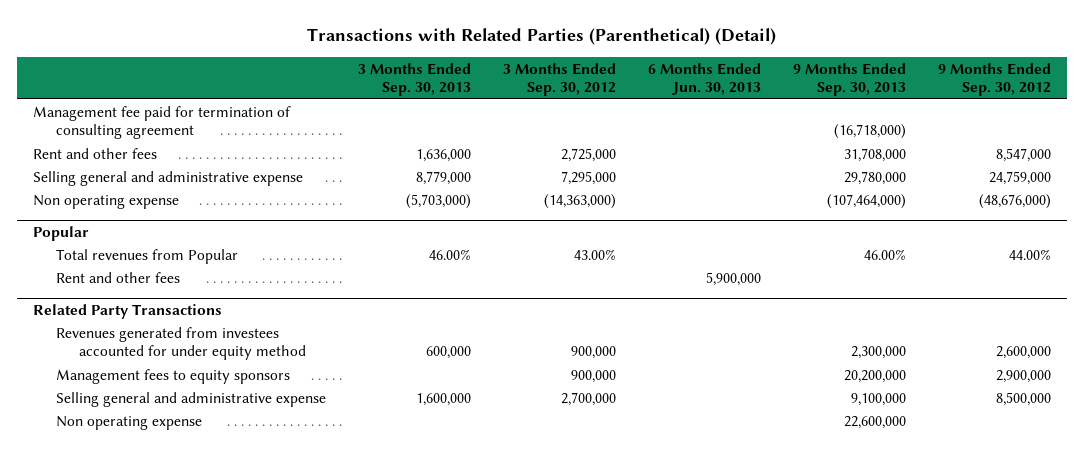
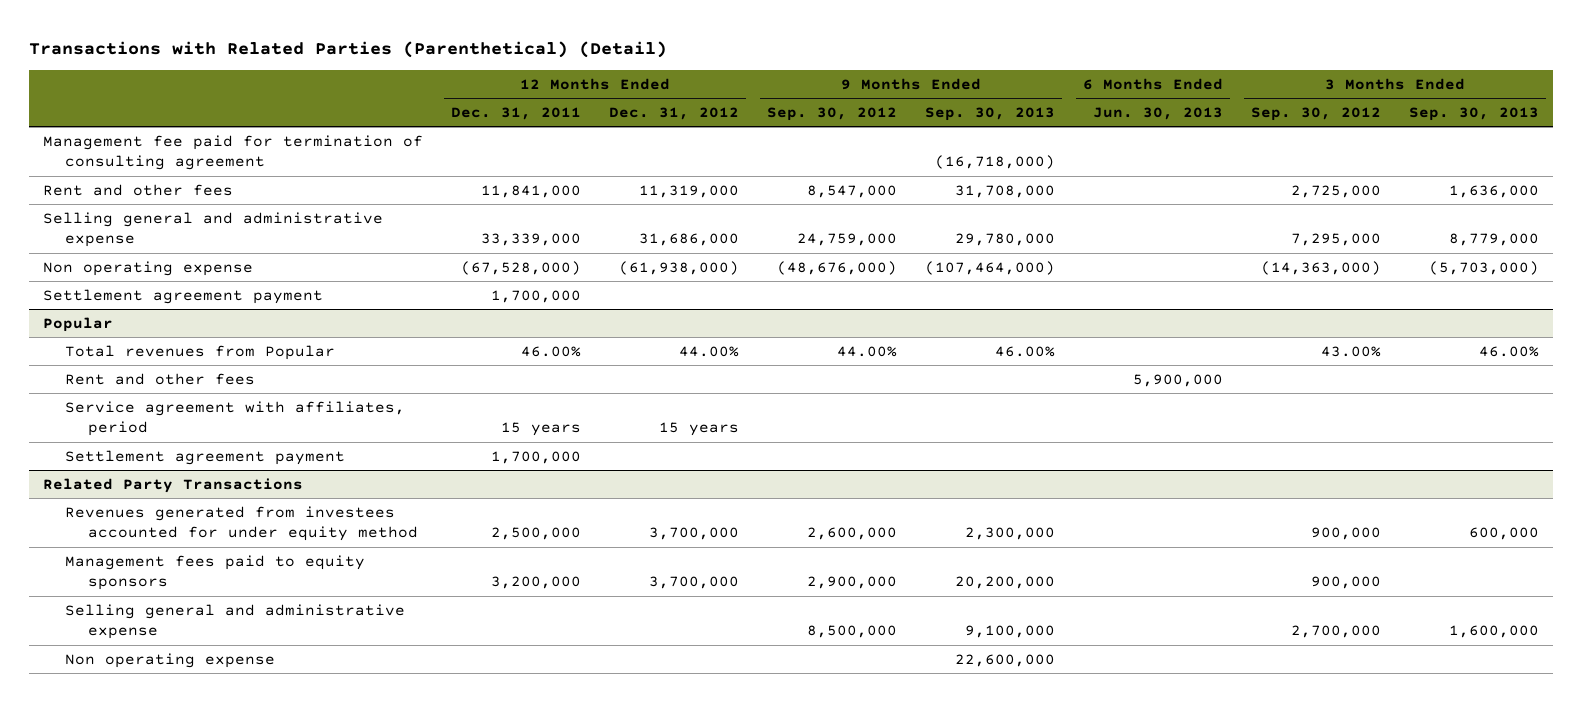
- | 3 Months Ended Sep. 30, 2013 | 3 Months Ended Sep. 30, 2012 | 6 Months Ended Jun. 30, 2013 | 9 Months Ended Sep. 30, 2013 | 9 Months Ended Sep. 30, 2012
+ | 12 Months Ended Dec. 31, 2011 | 12 Months Ended Dec. 31, 2012 | 9 Months Ended Sep. 30, 2012 | 9 Months Ended Sep. 30, 2013 | 6 Months Ended Jun. 30, 2013 | 3 Months Ended Sep. 30, 2012 | 3 Months Ended Sep. 30, 2013
+ Settlement agreement payment | 1,700,000 | | | | | |
@ Popular
+ Service agreement with affiliates, period | 15 years | 15 years | | | | |
+ Settlement agreement payment | 1,700,000 | | | | | |
@ Related Party Transactions
- Management fees to equity sponsors | | 900,000 | | 20,200,000 | 2,900,000
+ Management fees paid to equity sponsors | 3,200,000 | 3,700,000 | 2,900,000 | 20,200,000 | | 900,000 |

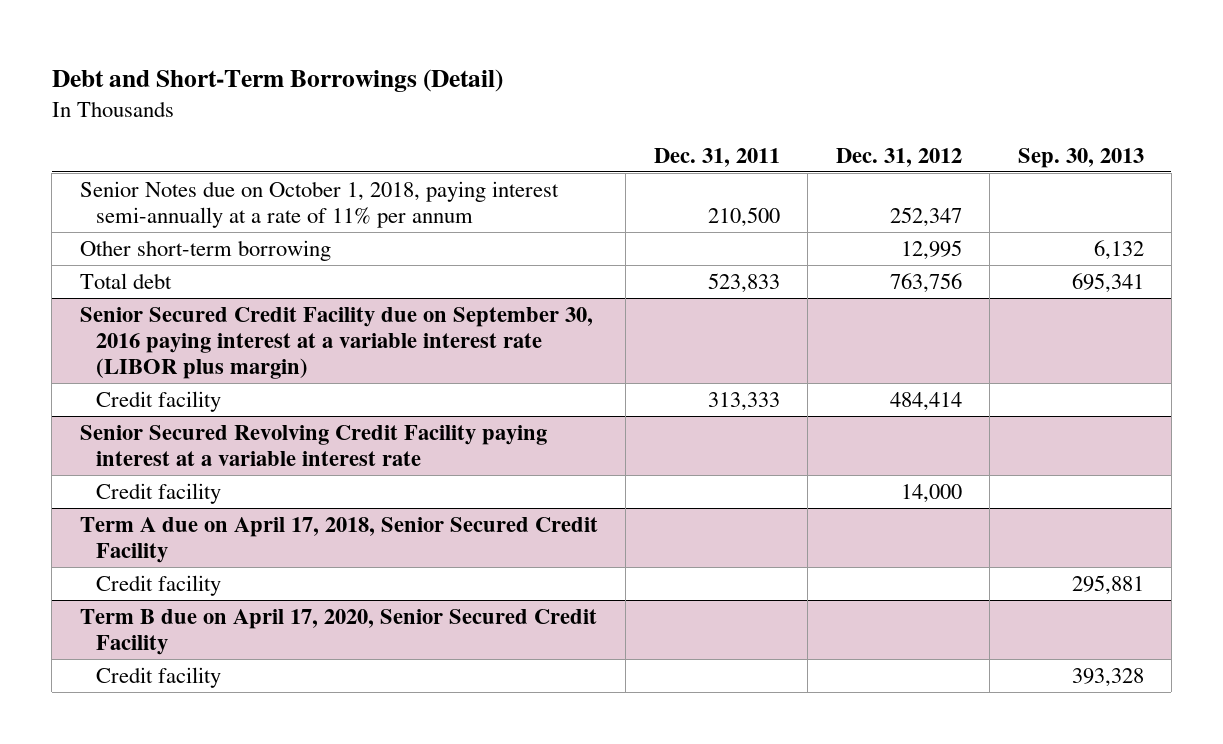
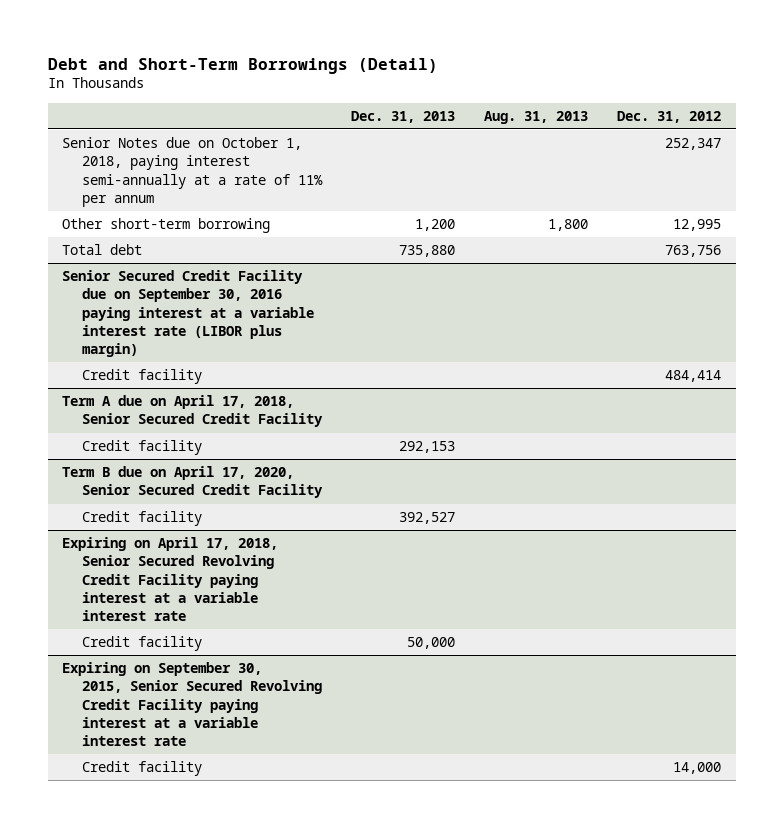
- | Dec. 31, 2011 | Dec. 31, 2012 | Sep. 30, 2013
+ | Dec. 31, 2013 | Aug. 31, 2013 | Dec. 31, 2012
- Senior Secured Revolving Credit Facility paying interest at a variable interest rate
- Credit facility | | 14,000 |
+ Expiring on April 17, 2018, Senior Secured Revolving Credit Facility paying interest at a variable interest rate
+ Credit facility | 50,000 | |
+ Expiring on September 30, 2015, Senior Secured Revolving Credit Facility paying interest at a variable interest rate
+ Credit facility | | | 14,000

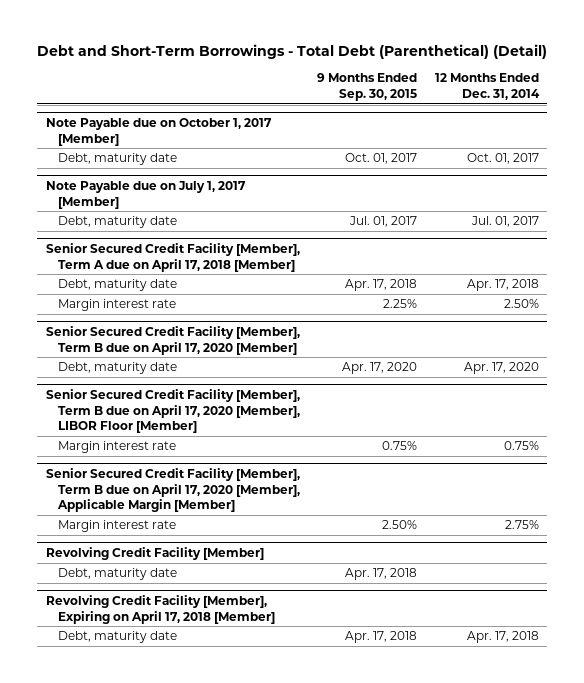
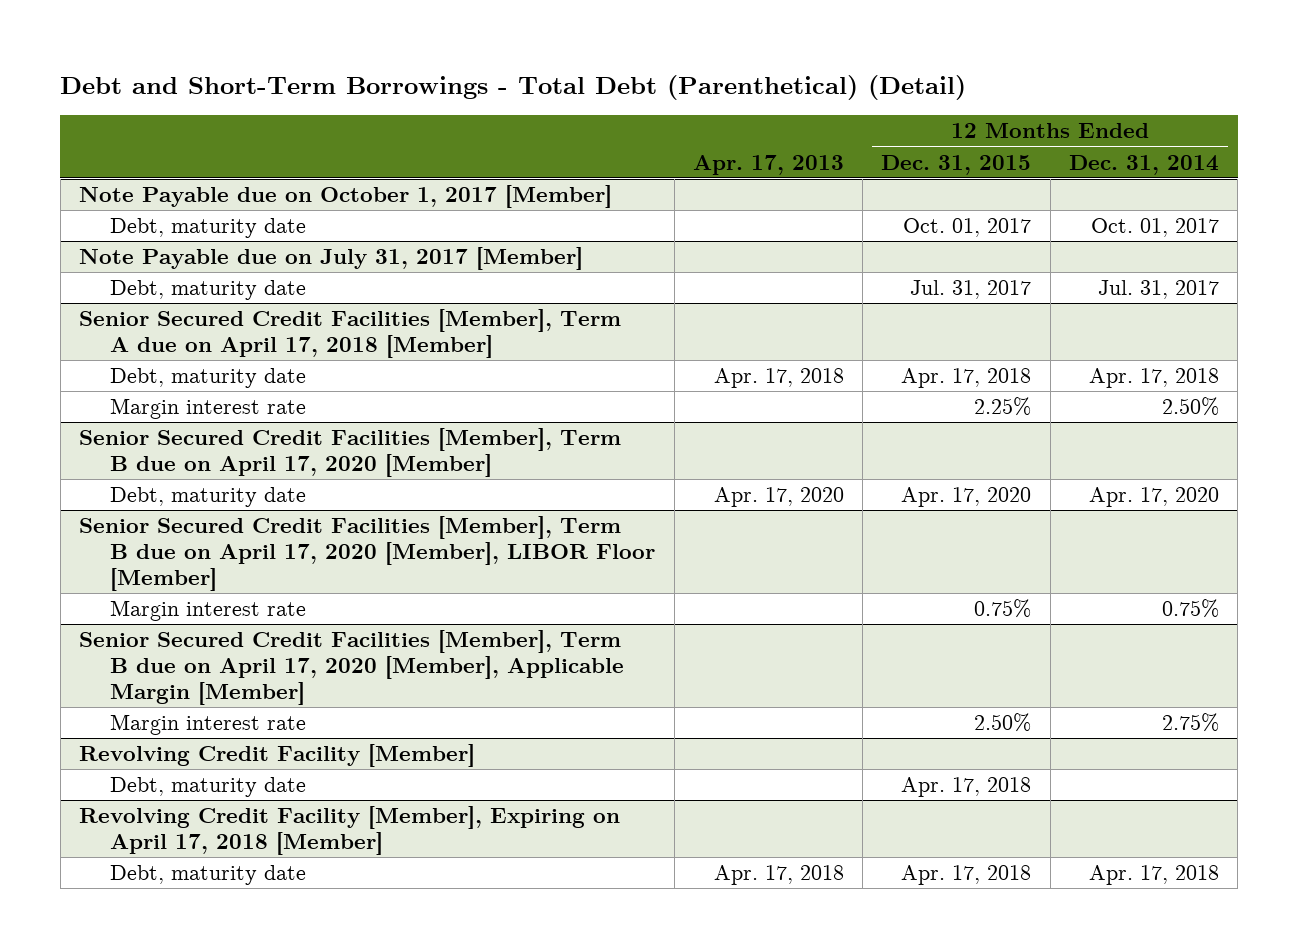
- | 9 Months Ended Sep. 30, 2015 | 12 Months Ended Dec. 31, 2014
+ | Apr. 17, 2013 | 12 Months Ended Dec. 31, 2015 | 12 Months Ended Dec. 31, 2014
- Note Payable due on July 1, 2017 [Member]
- Debt, maturity date | Jul. 01, 2017 | Jul. 01, 2017
- Senior Secured Credit Facility [Member], Term A due on April 17, 2018 [Member]
+ Note Payable due on July 31, 2017 [Member]
+ Debt, maturity date | | Jul. 31, 2017 | Jul. 31, 2017
+ Senior Secured Credit Facilities [Member], Term A due on April 17, 2018 [Member]
- Senior Secured Credit Facility [Member], Term B due on April 17, 2020 [Member]
+ Senior Secured Credit Facilities [Member], Term B due on April 17, 2020 [Member]
- Senior Secured Credit Facility [Member], Term B due on April 17, 2020 [Member], LIBOR Floor [Member]
+ Senior Secured Credit Facilities [Member], Term B due on April 17, 2020 [Member], LIBOR Floor [Member]
- Senior Secured Credit Facility [Member], Term B due on April 17, 2020 [Member], Applicable Margin [Member]
+ Senior Secured Credit Facilities [Member], Term B due on April 17, 2020 [Member], Applicable Margin [Member]

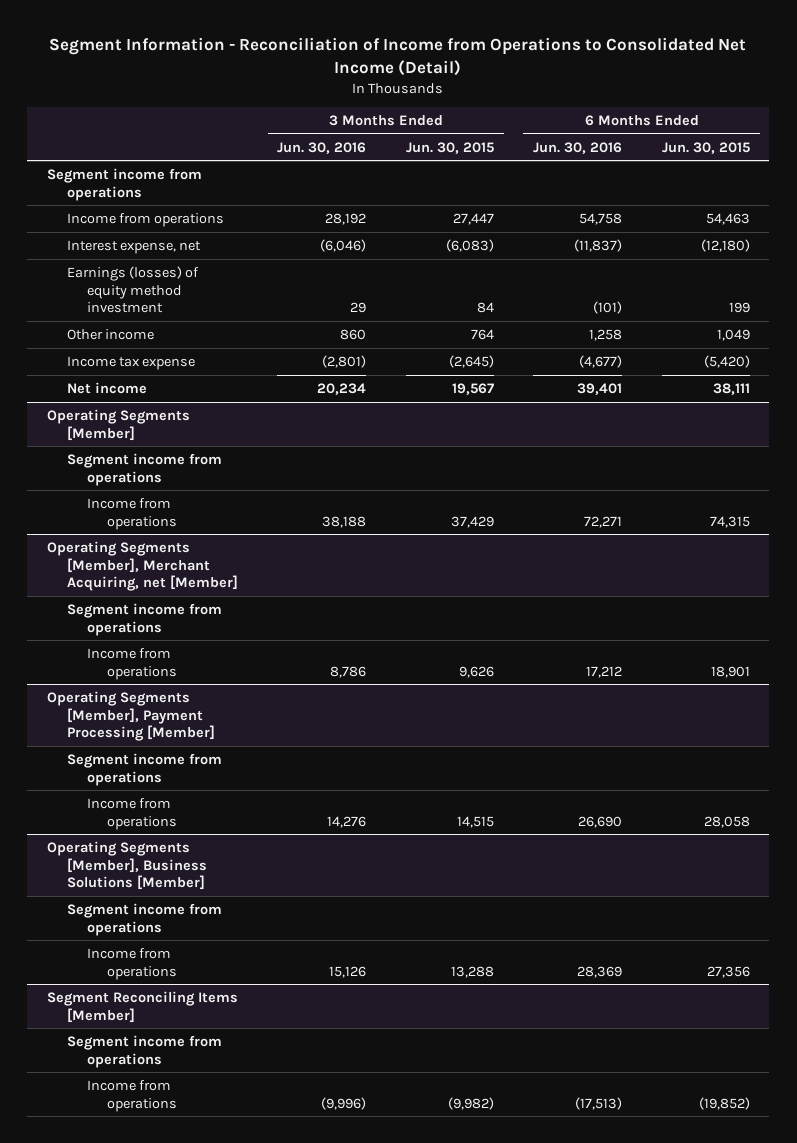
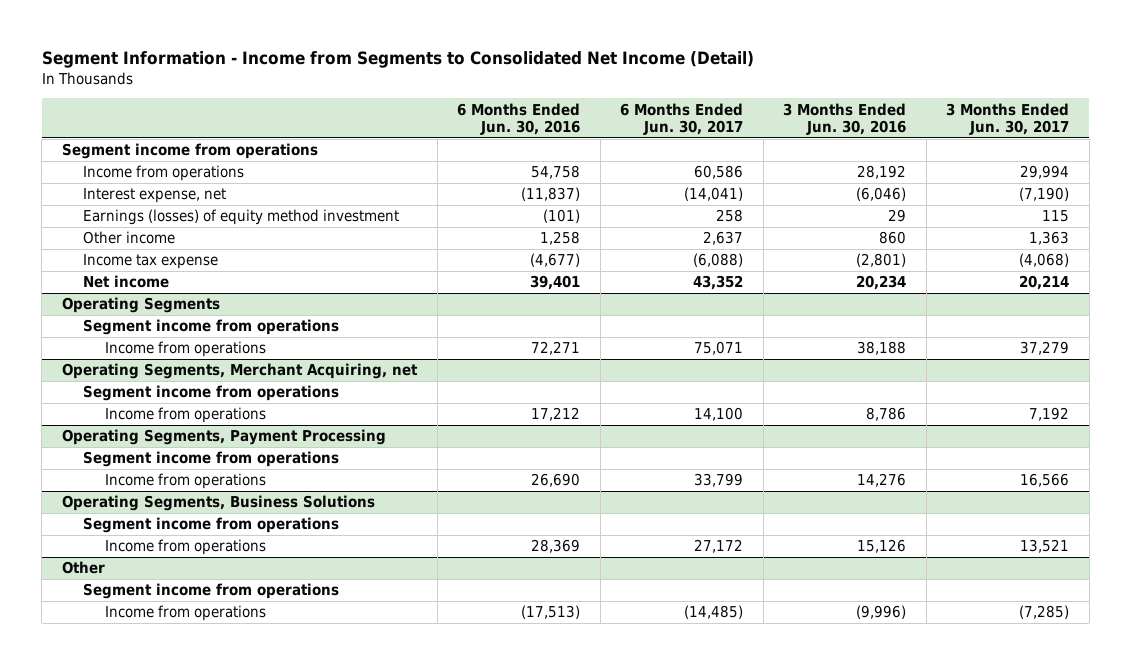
- Segment Information - Reconciliation of Income from Operations to Consolidated Net Income (Detail)
+ Segment Information - Income from Segments to Consolidated Net Income (Detail)
- | 3 Months Ended Jun. 30, 2016 | 3 Months Ended Jun. 30, 2015 | 6 Months Ended Jun. 30, 2016 | 6 Months Ended Jun. 30, 2015
+ | 6 Months Ended Jun. 30, 2016 | 6 Months Ended Jun. 30, 2017 | 3 Months Ended Jun. 30, 2016 | 3 Months Ended Jun. 30, 2017
- Operating Segments [Member]
+ Operating Segments
- Operating Segments [Member], Merchant Acquiring, net [Member]
+ Operating Segments, Merchant Acquiring, net
- Operating Segments [Member], Payment Processing [Member]
+ Operating Segments, Payment Processing
- Operating Segments [Member], Business Solutions [Member]
+ Operating Segments, Business Solutions
- Segment Reconciling Items [Member]
+ Other

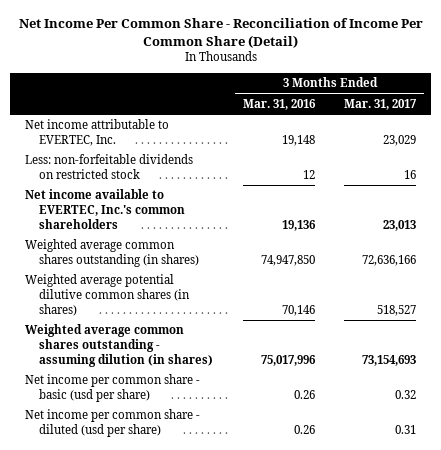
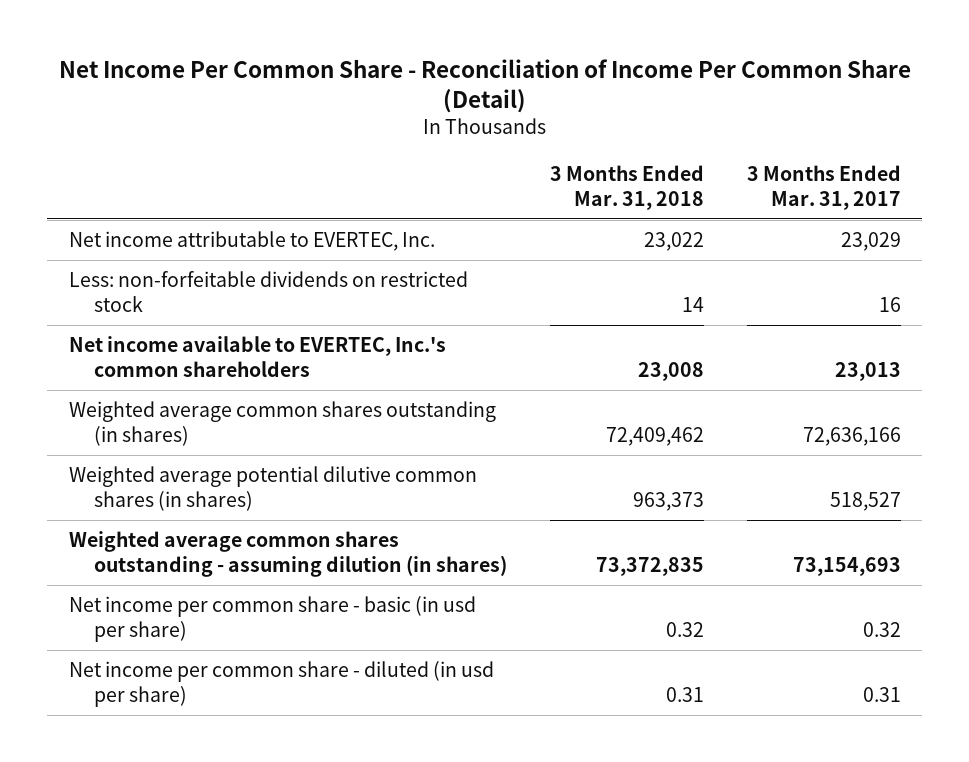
- | 3 Months Ended Mar. 31, 2016 | 3 Months Ended Mar. 31, 2017
+ | 3 Months Ended Mar. 31, 2018 | 3 Months Ended Mar. 31, 2017
- Net income per common share - basic (usd per share) | 0.26 | 0.32
- Net income per common share - diluted (usd per share) | 0.26 | 0.31
+ Net income per common share - basic (in usd per share) | 0.32 | 0.32
+ Net income per common share - diluted (in usd per share) | 0.31 | 0.31

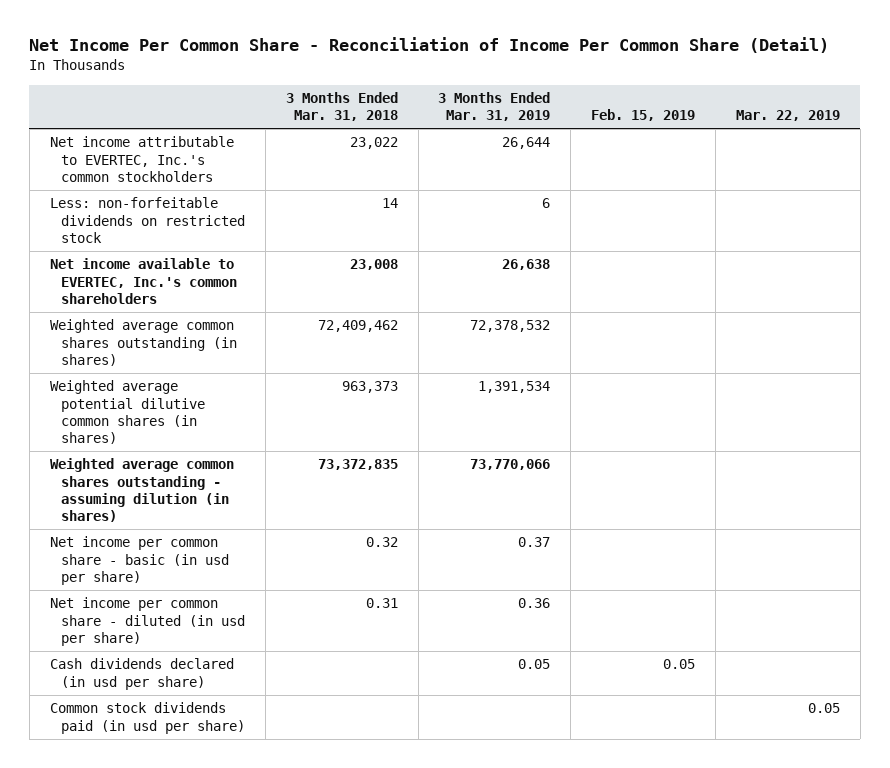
- | 3 Months Ended Mar. 31, 2018 | 3 Months Ended Mar. 31, 2017
+ | 3 Months Ended Mar. 31, 2018 | 3 Months Ended Mar. 31, 2019 | Feb. 15, 2019 | Mar. 22, 2019
- Net income attributable to EVERTEC, Inc. | 23,022 | 23,029
+ Net income attributable to EVERTEC, Inc.'s common stockholders | 23,022 | 26,644 | |
+ Cash dividends declared (in usd per share) | | 0.05 | 0.05 |
+ Common stock dividends paid (in usd per share) | | | | 0.05

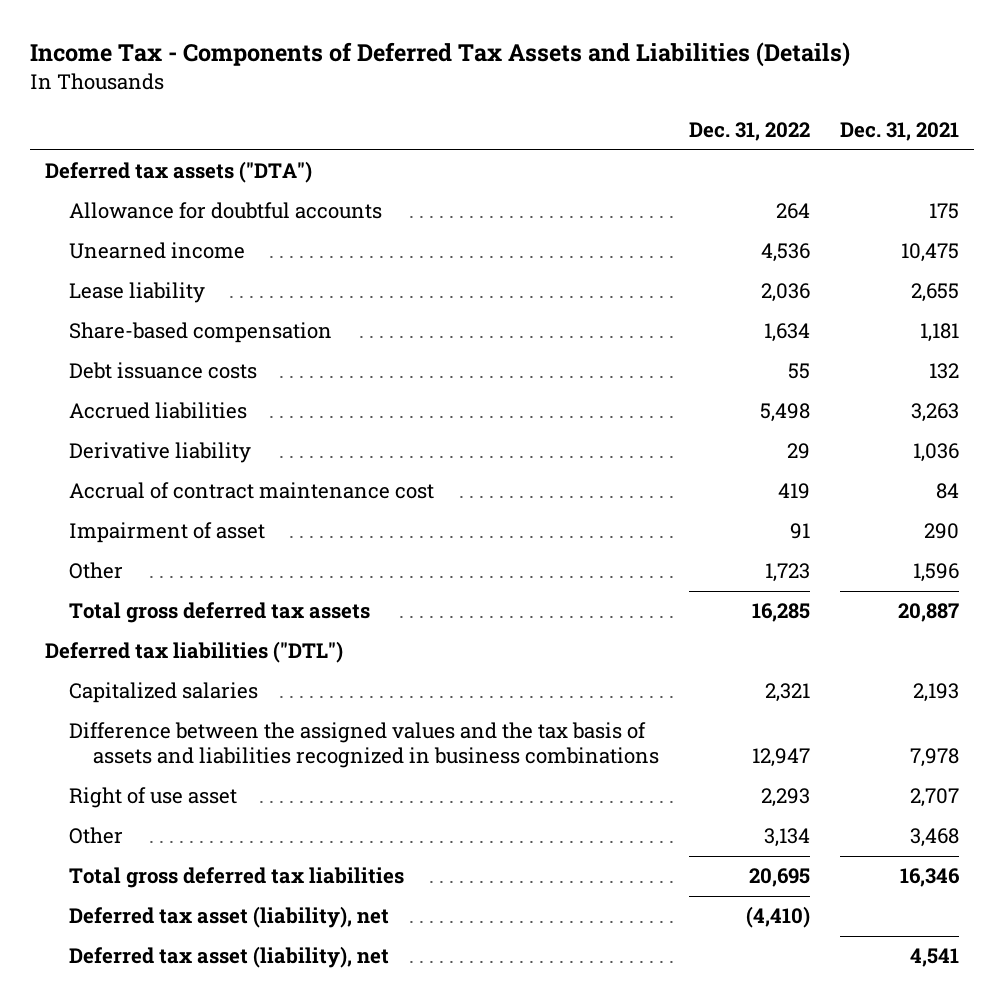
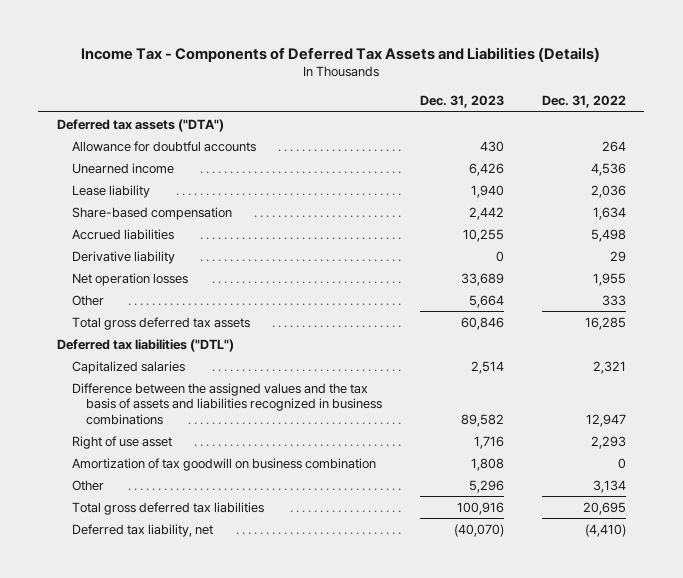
- | Dec. 31, 2022 | Dec. 31, 2021
+ | Dec. 31, 2023 | Dec. 31, 2022
- Debt issuance costs | 55 | 132
- Accrual of contract maintenance cost | 419 | 84
- Impairment of asset | 91 | 290
- Other | 1,723 | 1,596
+ Net operation losses | 33,689 | 1,955
+ Other | 5,664 | 333
+ Amortization of tax goodwill on business combination | 1,808 | 0
- Deferred tax asset (liability), net | (4,410) |
- Deferred tax asset (liability), net | | 4,541
+ Deferred tax liability, net | (40,070) | (4,410)

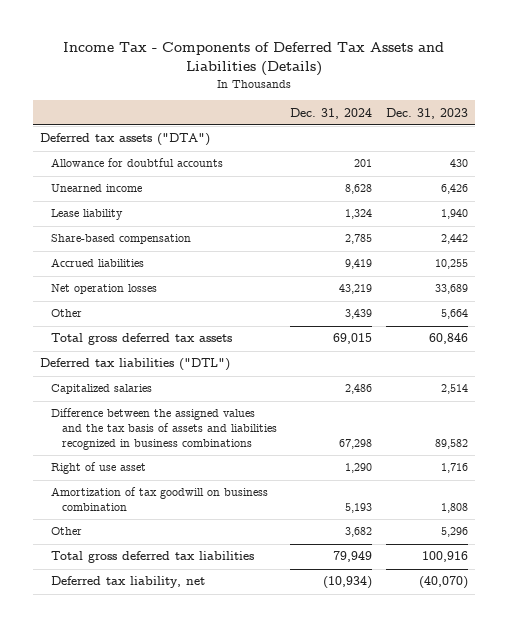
- | Dec. 31, 2023 | Dec. 31, 2022
+ | Dec. 31, 2024 | Dec. 31, 2023
- Derivative liability | 0 | 29

